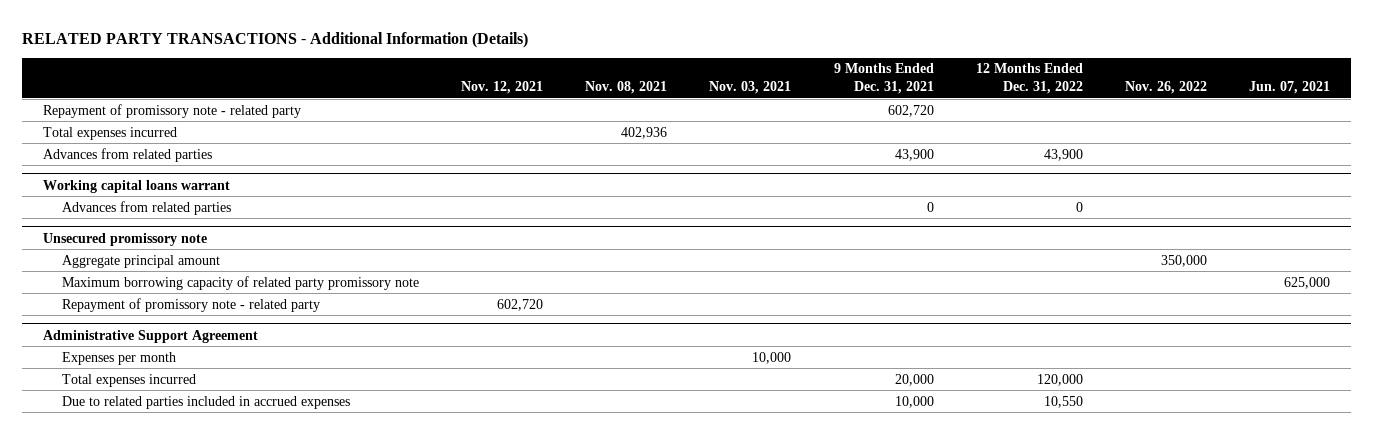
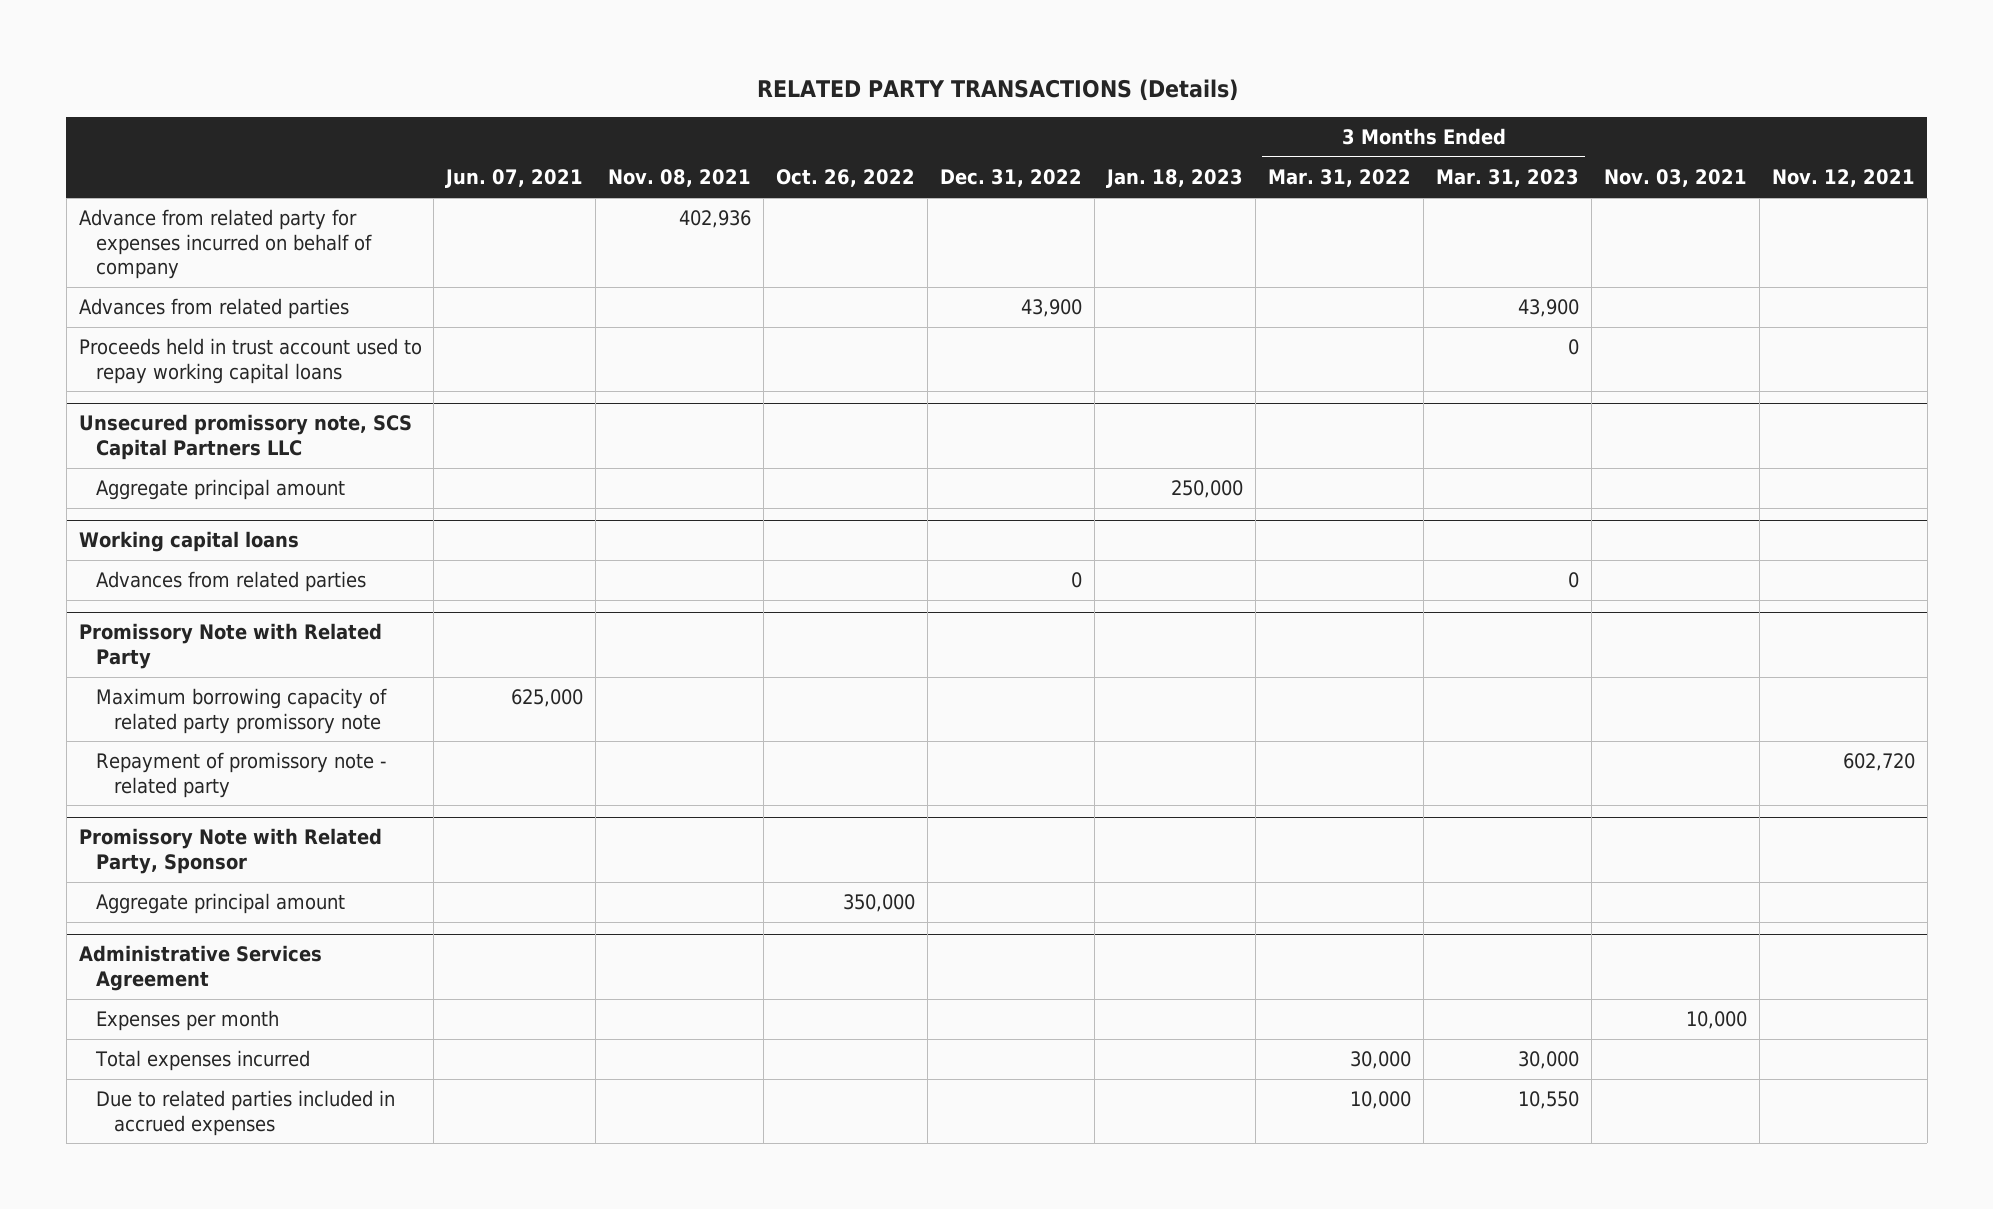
- RELATED PARTY TRANSACTIONS - Additional Information (Details)
+ RELATED PARTY TRANSACTIONS (Details)
- | Nov. 12, 2021 | Nov. 08, 2021 | Nov. 03, 2021 | 9 Months Ended Dec. 31, 2021 | 12 Months Ended Dec. 31, 2022 | Nov. 26, 2022 | Jun. 07, 2021
+ | Jun. 07, 2021 | Nov. 08, 2021 | Oct. 26, 2022 | Dec. 31, 2022 | Jan. 18, 2023 | 3 Months Ended Mar. 31, 2022 | 3 Months Ended Mar. 31, 2023 | Nov. 03, 2021 | Nov. 12, 2021
- Repayment of promissory note - related party | | | | 602,720 | | |
- Total expenses incurred | | 402,936 | | | | |
+ Advance from related party for expenses incurred on behalf of company | | 402,936 | | | | | | |
- Working capital loans warrant
+ Proceeds held in trust account used to repay working capital loans | | | | | | | 0 | |
+ Unsecured promissory note, SCS Capital Partners LLC
+ Aggregate principal amount | | | | | 250,000 | | | |
+ Working capital loans
- Unsecured promissory note
- Aggregate principal amount | | | | | | 350,000 |
+ Promissory Note with Related Party
- Administrative Support Agreement
+ Promissory Note with Related Party, Sponsor
+ Aggregate principal amount | | | 350,000 | | | | | |
+ Administrative Services Agreement

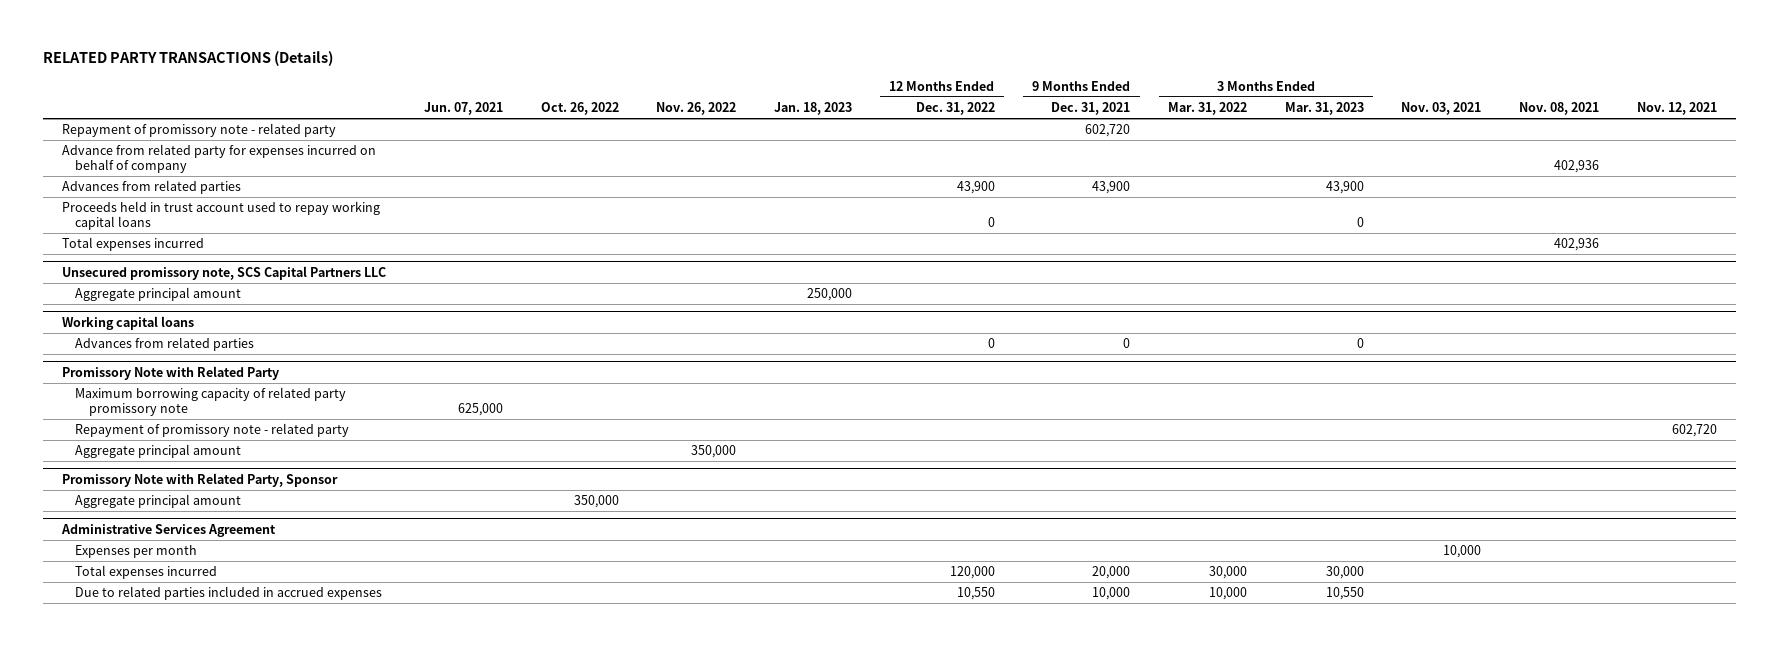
- | Jun. 07, 2021 | Nov. 08, 2021 | Oct. 26, 2022 | Dec. 31, 2022 | Jan. 18, 2023 | 3 Months Ended Mar. 31, 2022 | 3 Months Ended Mar. 31, 2023 | Nov. 03, 2021 | Nov. 12, 2021
+ | Jun. 07, 2021 | Oct. 26, 2022 | Nov. 26, 2022 | Jan. 18, 2023 | 12 Months Ended Dec. 31, 2022 | 9 Months Ended Dec. 31, 2021 | 3 Months Ended Mar. 31, 2022 | 3 Months Ended Mar. 31, 2023 | Nov. 03, 2021 | Nov. 08, 2021 | Nov. 12, 2021
+ Repayment of promissory note - related party | | | | | | 602,720 | | | | |
+ Total expenses incurred | | | | | | | | | | 402,936 |
@ Promissory Note with Related Party
+ Aggregate principal amount | | | 350,000 | | | | | | | |

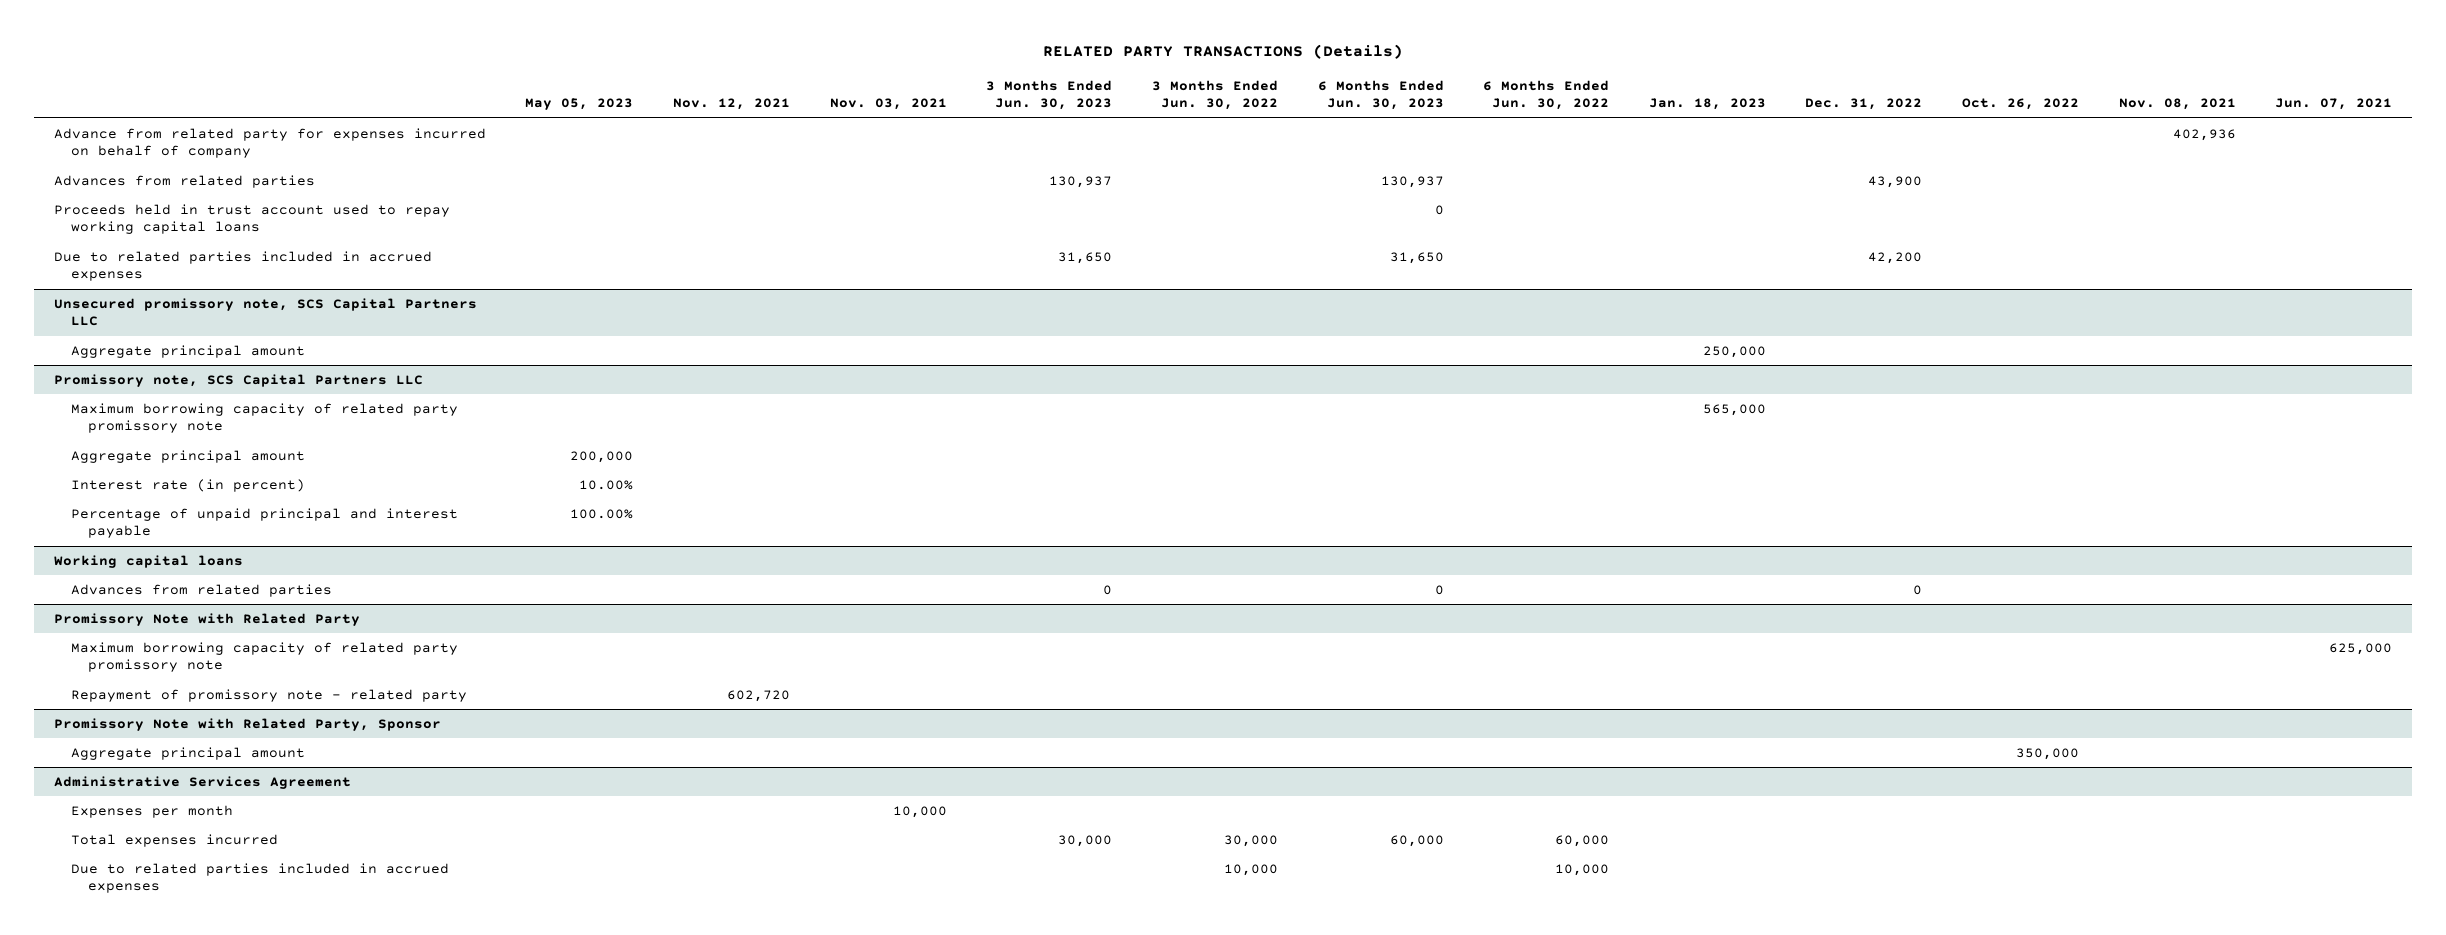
- | Jun. 07, 2021 | Oct. 26, 2022 | Nov. 26, 2022 | Jan. 18, 2023 | 12 Months Ended Dec. 31, 2022 | 9 Months Ended Dec. 31, 2021 | 3 Months Ended Mar. 31, 2022 | 3 Months Ended Mar. 31, 2023 | Nov. 03, 2021 | Nov. 08, 2021 | Nov. 12, 2021
+ | May 05, 2023 | Nov. 12, 2021 | Nov. 03, 2021 | 3 Months Ended Jun. 30, 2023 | 3 Months Ended Jun. 30, 2022 | 6 Months Ended Jun. 30, 2023 | 6 Months Ended Jun. 30, 2022 | Jan. 18, 2023 | Dec. 31, 2022 | Oct. 26, 2022 | Nov. 08, 2021 | Jun. 07, 2021
- Repayment of promissory note - related party | | | | | | 602,720 | | | | |
- Total expenses incurred | | | | | | | | | | 402,936 |
+ Due to related parties included in accrued expenses | | | | 31,650 | | 31,650 | | | 42,200 | | |
+ Promissory note, SCS Capital Partners LLC
+ Maximum borrowing capacity of related party promissory note | | | | | | | | 565,000 | | | |
+ Aggregate principal amount | 200,000 | | | | | | | | | | |
+ Interest rate (in percent) | 10.00% | | | | | | | | | | |
+ Percentage of unpaid principal and interest payable | 100.00% | | | | | | | | | | |
@ Promissory Note with Related Party
- Aggregate principal amount | | | 350,000 | | | | | | | |

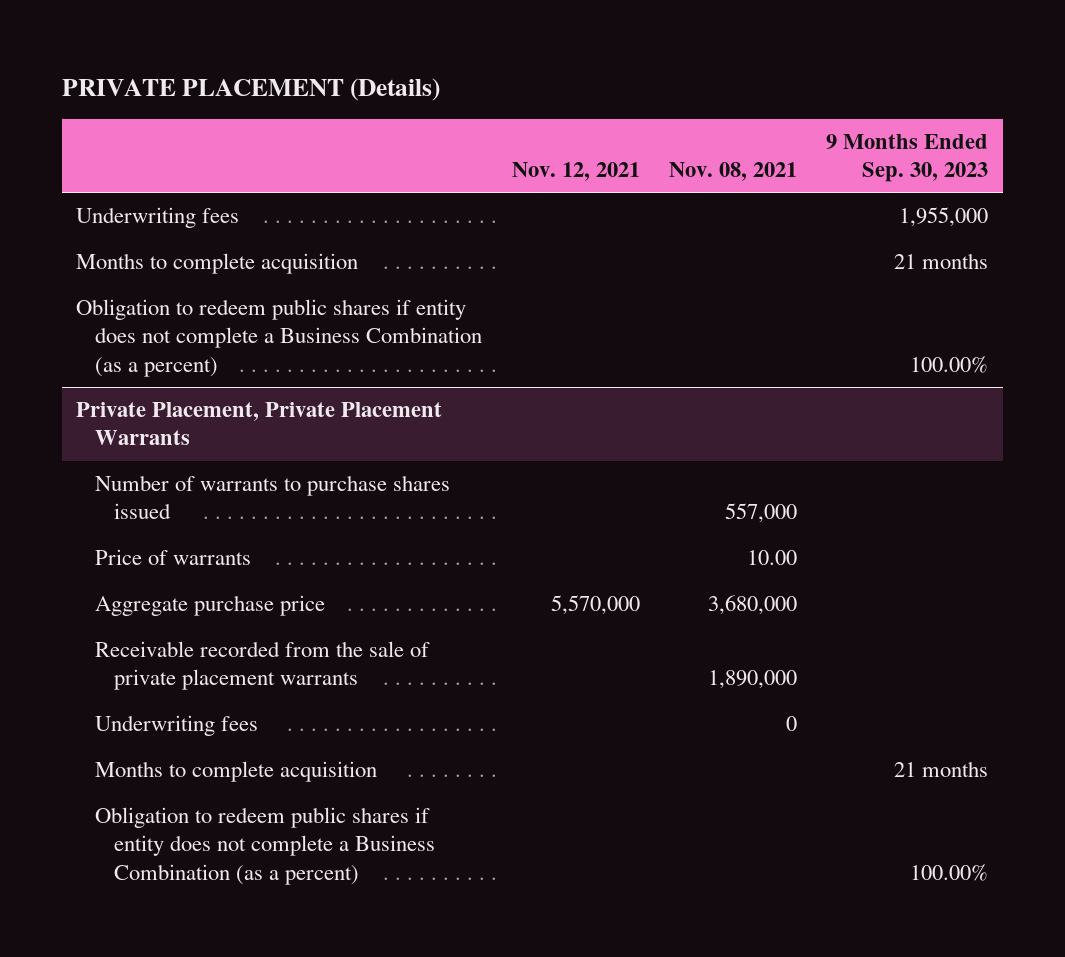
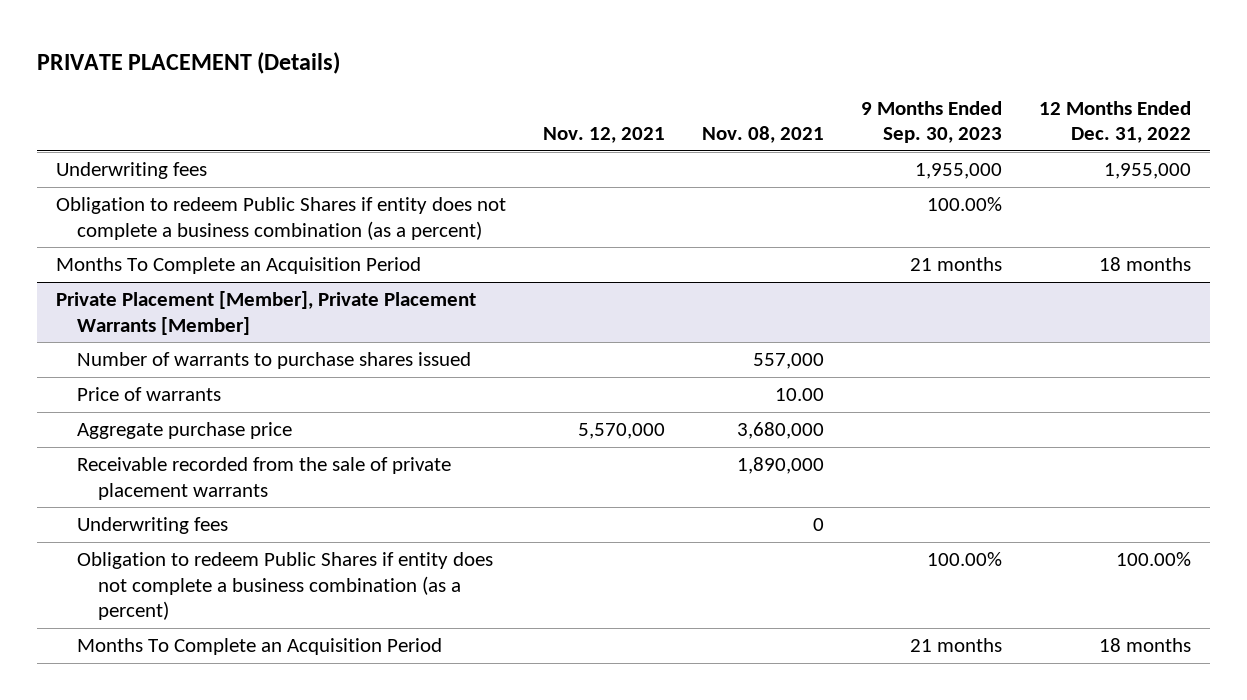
- | Nov. 12, 2021 | Nov. 08, 2021 | 9 Months Ended Sep. 30, 2023
+ | Nov. 12, 2021 | Nov. 08, 2021 | 9 Months Ended Sep. 30, 2023 | 12 Months Ended Dec. 31, 2022
- Months to complete acquisition | | | 21 months
- Obligation to redeem public shares if entity does not complete a Business Combination (as a percent) | | | 100.00%
- Private Placement, Private Placement Warrants
+ Obligation to redeem Public Shares if entity does not complete a business combination (as a percent) | | | 100.00% |
+ Months To Complete an Acquisition Period | | | 21 months | 18 months
+ Private Placement [Member], Private Placement Warrants [Member]
- Months to complete acquisition | | | 21 months
- Obligation to redeem public shares if entity does not complete a Business Combination (as a percent) | | | 100.00%
+ Obligation to redeem Public Shares if entity does not complete a business combination (as a percent) | | | 100.00% | 100.00%
+ Months To Complete an Acquisition Period | | | 21 months | 18 months

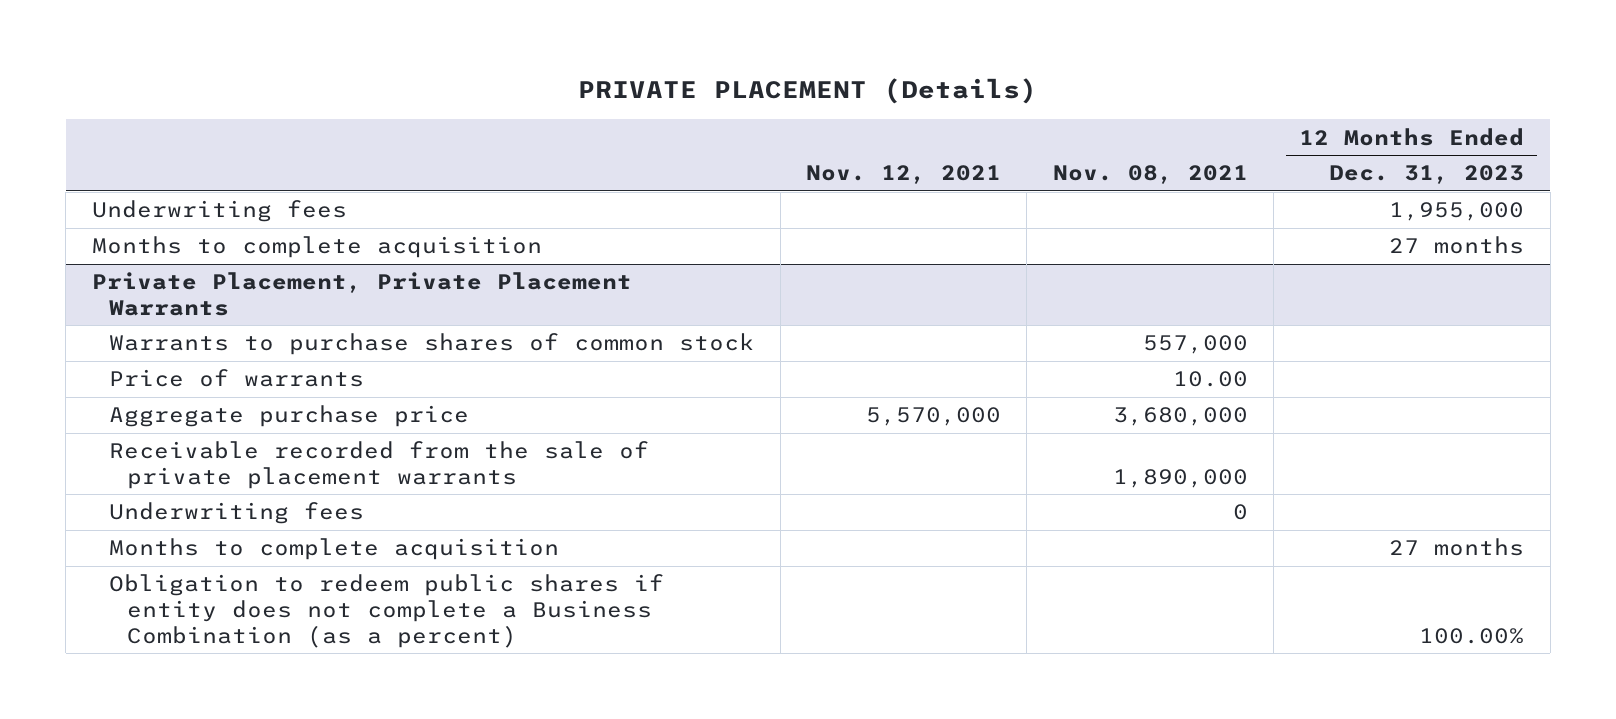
- | Nov. 12, 2021 | Nov. 08, 2021 | 9 Months Ended Sep. 30, 2023 | 12 Months Ended Dec. 31, 2022
+ | Nov. 12, 2021 | Nov. 08, 2021 | 12 Months Ended Dec. 31, 2023
- Obligation to redeem Public Shares if entity does not complete a business combination (as a percent) | | | 100.00% |
- Months To Complete an Acquisition Period | | | 21 months | 18 months
- Private Placement [Member], Private Placement Warrants [Member]
- Number of warrants to purchase shares issued | | 557,000 | |
+ Months to complete acquisition | | | 27 months
+ Private Placement, Private Placement Warrants
+ Warrants to purchase shares of common stock | | 557,000 |
- Obligation to redeem Public Shares if entity does not complete a business combination (as a percent) | | | 100.00% | 100.00%
- Months To Complete an Acquisition Period | | | 21 months | 18 months
+ Months to complete acquisition | | | 27 months
+ Obligation to redeem public shares if entity does not complete a Business Combination (as a percent) | | | 100.00%

